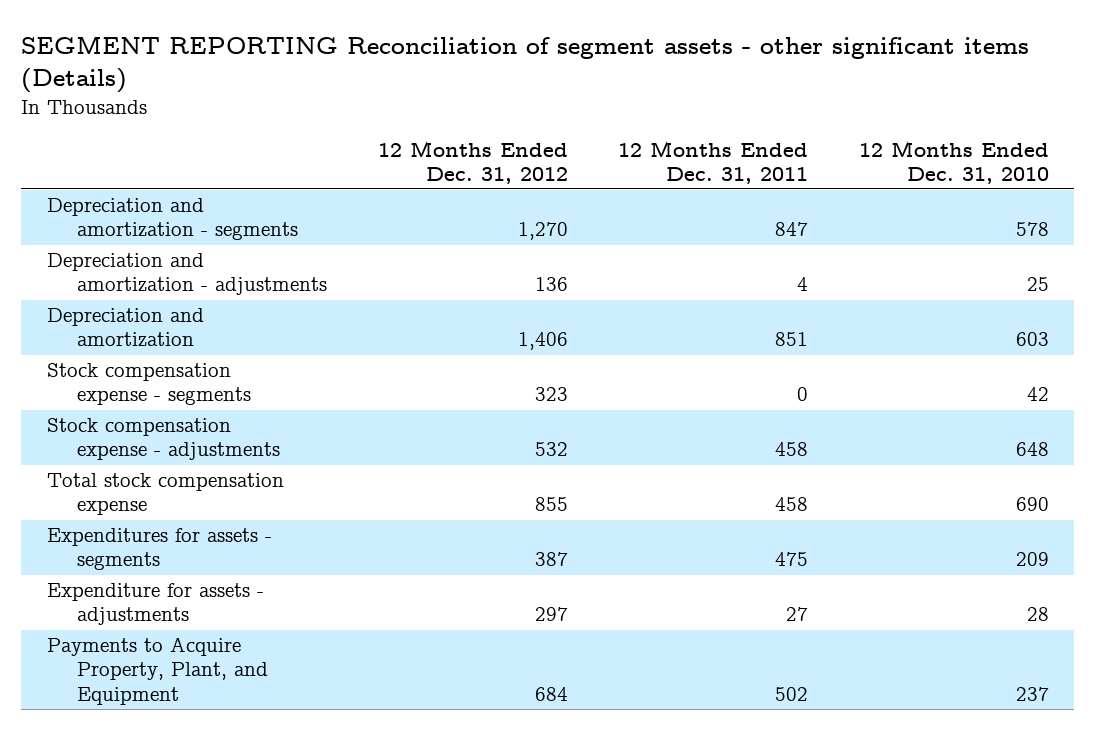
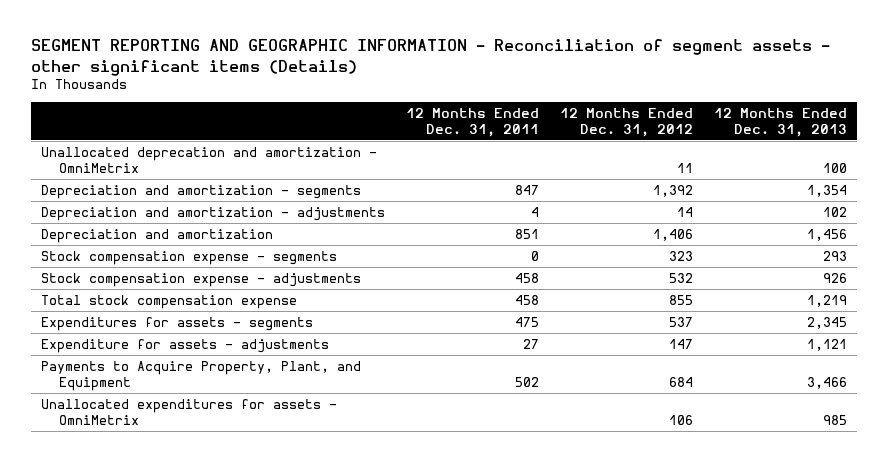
- SEGMENT REPORTING Reconciliation of segment assets - other significant items (Details)
+ SEGMENT REPORTING AND GEOGRAPHIC INFORMATION - Reconciliation of segment assets - other significant items (Details)
- | 12 Months Ended Dec. 31, 2012 | 12 Months Ended Dec. 31, 2011 | 12 Months Ended Dec. 31, 2010
+ | 12 Months Ended Dec. 31, 2011 | 12 Months Ended Dec. 31, 2012 | 12 Months Ended Dec. 31, 2013
- Depreciation and amortization - segments | 1,270 | 847 | 578
- Depreciation and amortization - adjustments | 136 | 4 | 25
+ Unallocated deprecation and amortization - OmniMetrix | | 11 | 100
+ Depreciation and amortization - segments | 847 | 1,392 | 1,354
+ Depreciation and amortization - adjustments | 4 | 14 | 102
- Expenditures for assets - segments | 387 | 475 | 209
- Expenditure for assets - adjustments | 297 | 27 | 28
+ Expenditures for assets - segments | 475 | 537 | 2,345
+ Expenditure for assets - adjustments | 27 | 147 | 1,121
+ Unallocated expenditures for assets - OmniMetrix | | 106 | 985

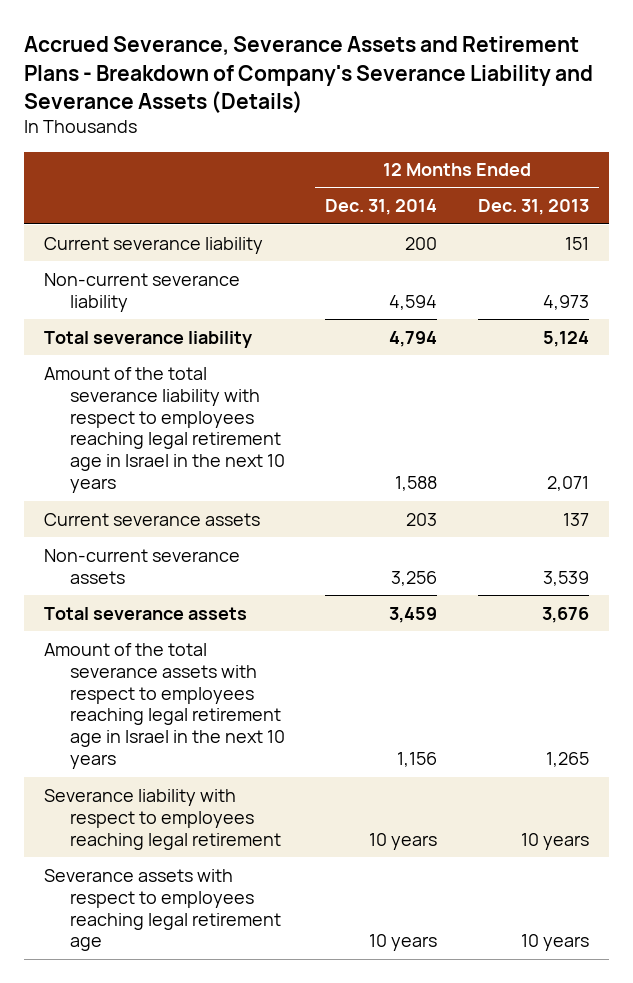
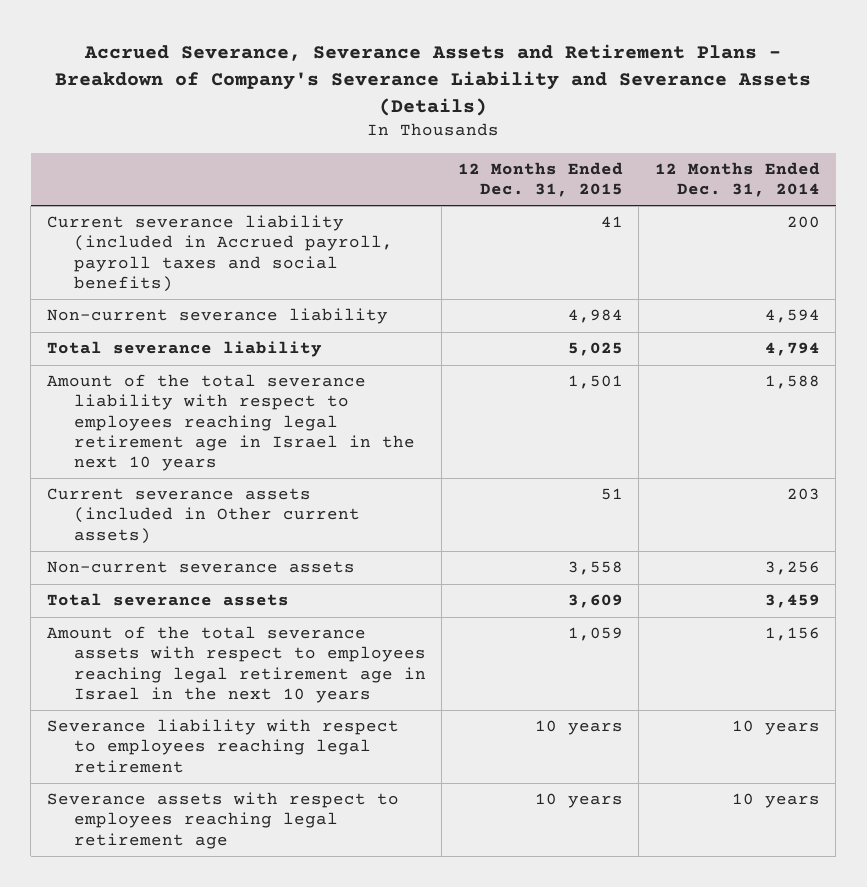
- | 12 Months Ended Dec. 31, 2014 | 12 Months Ended Dec. 31, 2013
+ | 12 Months Ended Dec. 31, 2015 | 12 Months Ended Dec. 31, 2014
- Current severance liability | 200 | 151
+ Current severance liability (included in Accrued payroll, payroll taxes and social benefits) | 41 | 200
- Current severance assets | 203 | 137
+ Current severance assets (included in Other current assets) | 51 | 203

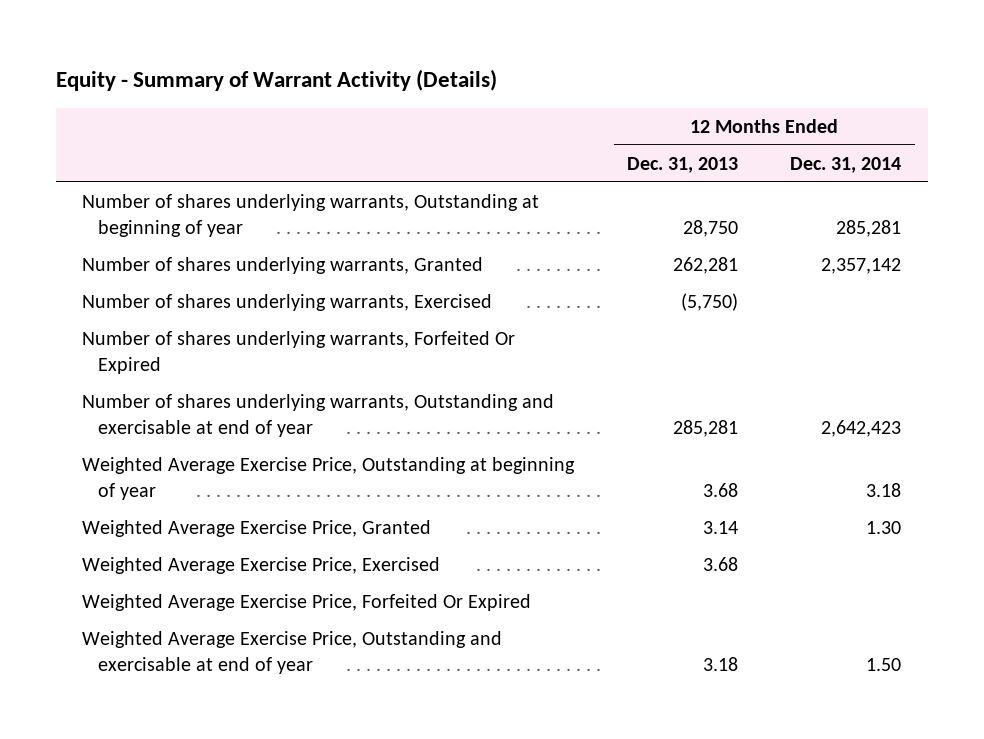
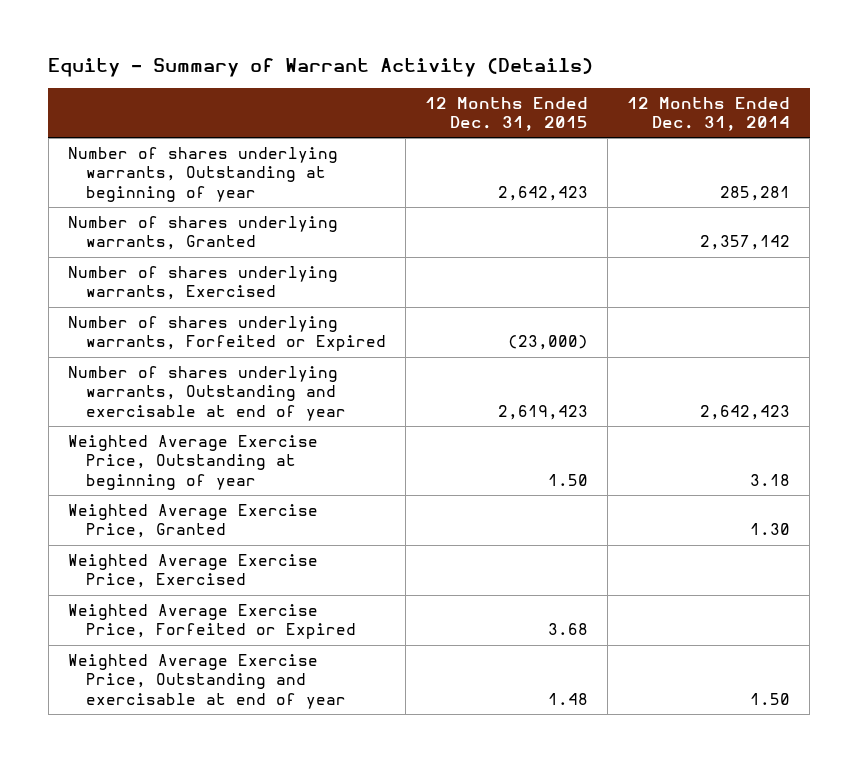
- | 12 Months Ended Dec. 31, 2013 | 12 Months Ended Dec. 31, 2014
+ | 12 Months Ended Dec. 31, 2015 | 12 Months Ended Dec. 31, 2014
- Number of shares underlying warrants, Forfeited Or Expired
+ Number of shares underlying warrants, Forfeited or Expired | (23,000) |
- Weighted Average Exercise Price, Forfeited Or Expired
+ Weighted Average Exercise Price, Forfeited or Expired | 3.68 |

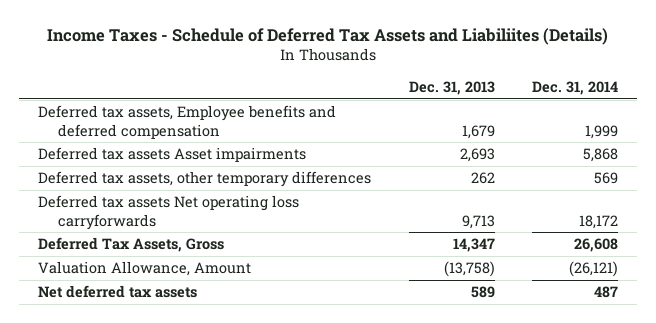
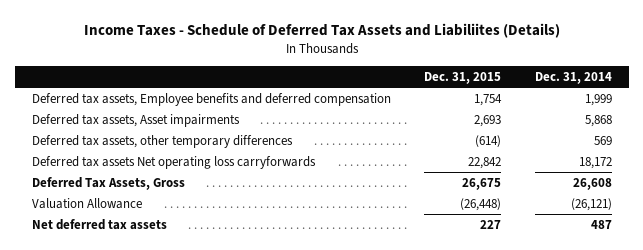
- | Dec. 31, 2013 | Dec. 31, 2014
+ | Dec. 31, 2015 | Dec. 31, 2014
- Deferred tax assets Asset impairments | 2,693 | 5,868
+ Deferred tax assets, Asset impairments | 2,693 | 5,868
- Valuation Allowance, Amount | (13,758) | (26,121)
+ Valuation Allowance | (26,448) | (26,121)

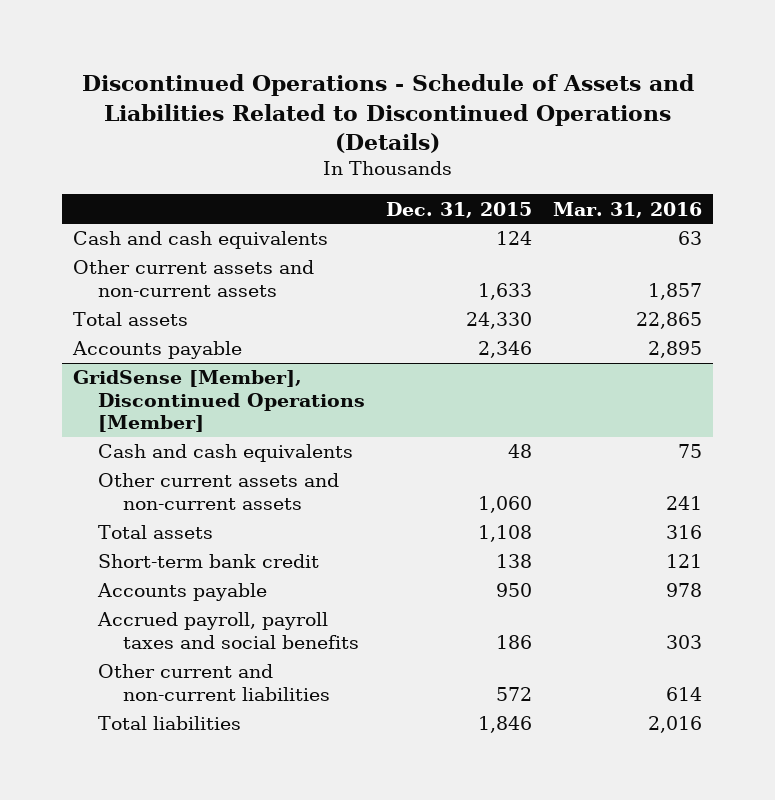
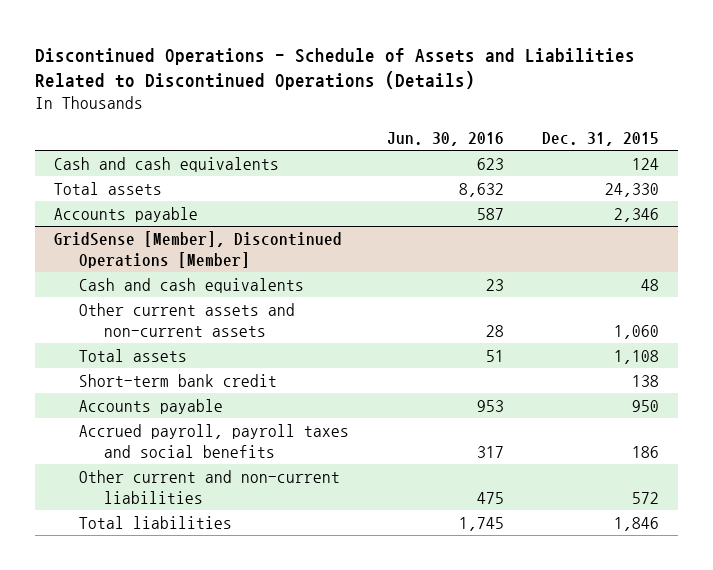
- | Dec. 31, 2015 | Mar. 31, 2016
+ | Jun. 30, 2016 | Dec. 31, 2015
- Other current assets and non-current assets | 1,633 | 1,857

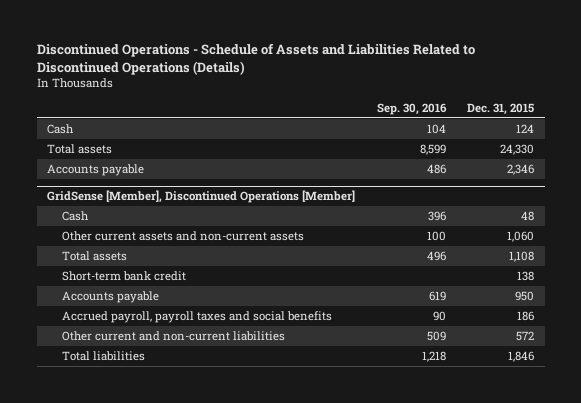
- | Jun. 30, 2016 | Dec. 31, 2015
+ | Sep. 30, 2016 | Dec. 31, 2015
- Cash and cash equivalents | 623 | 124
+ Cash | 104 | 124
@ GridSense [Member], Discontinued Operations [Member]
- Cash and cash equivalents | 23 | 48
+ Cash | 396 | 48

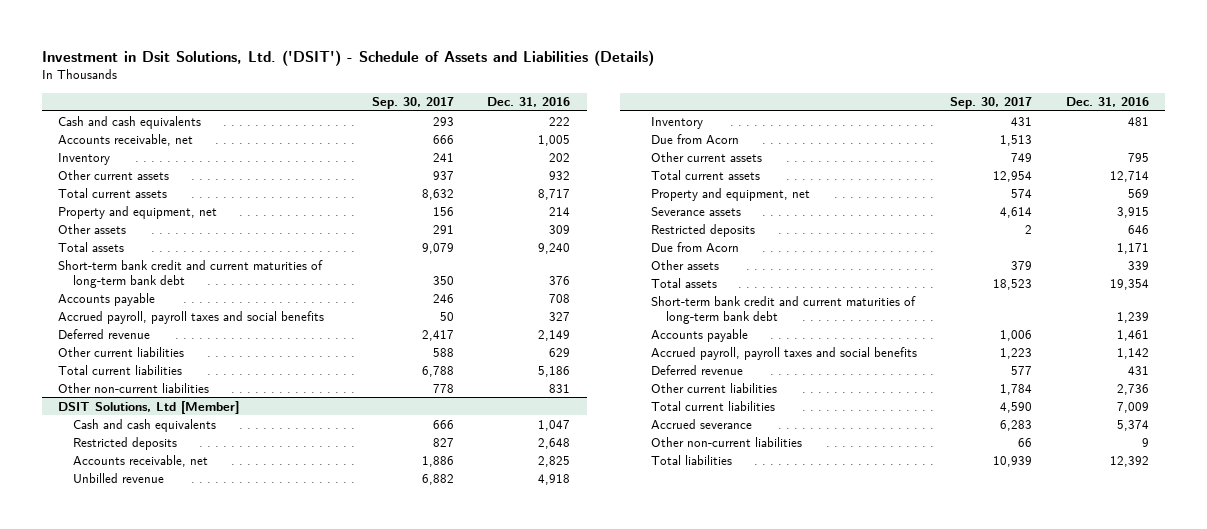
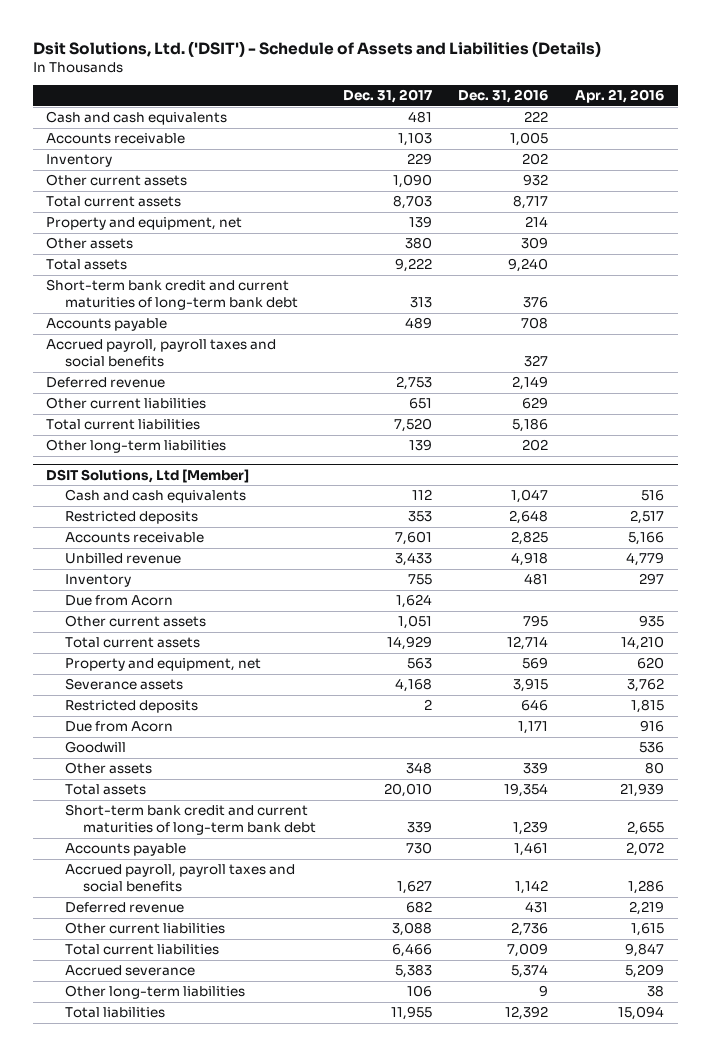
- Investment in Dsit Solutions, Ltd. ('DSIT') - Schedule of Assets and Liabilities (Details)
+ Dsit Solutions, Ltd. ('DSIT') - Schedule of Assets and Liabilities (Details)
- | Sep. 30, 2017 | Dec. 31, 2016
+ | Dec. 31, 2017 | Dec. 31, 2016 | Apr. 21, 2016
- Accounts receivable, net | 666 | 1,005
+ Accounts receivable | 1,103 | 1,005 |
- Other non-current liabilities | 778 | 831
+ Other long-term liabilities | 139 | 202 |
@ DSIT Solutions, Ltd [Member]
- Accounts receivable, net | 1,886 | 2,825
+ Accounts receivable | 7,601 | 2,825 | 5,166
+ Goodwill | | | 536
- Other non-current liabilities | 66 | 9
+ Other long-term liabilities | 106 | 9 | 38

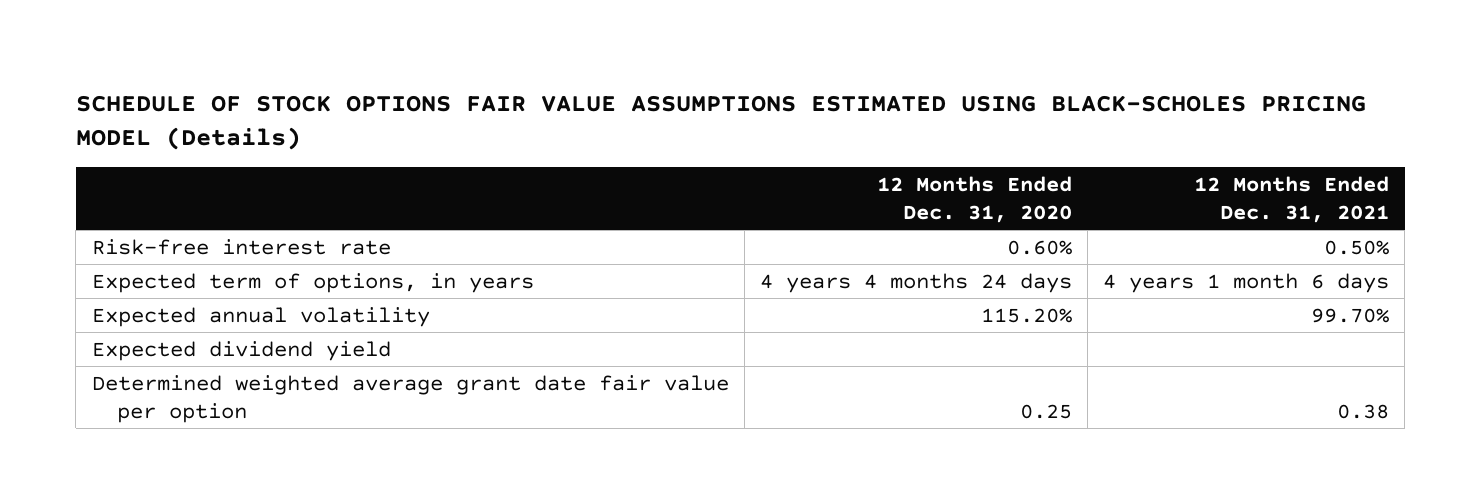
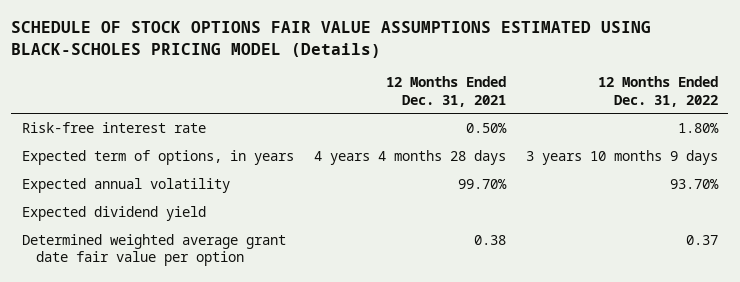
- | 12 Months Ended Dec. 31, 2020 | 12 Months Ended Dec. 31, 2021
+ | 12 Months Ended Dec. 31, 2021 | 12 Months Ended Dec. 31, 2022
- Expected term of options, in years | 4 years 4 months 24 days | 4 years 1 month 6 days
+ Expected term of options, in years | 4 years 4 months 28 days | 3 years 10 months 9 days

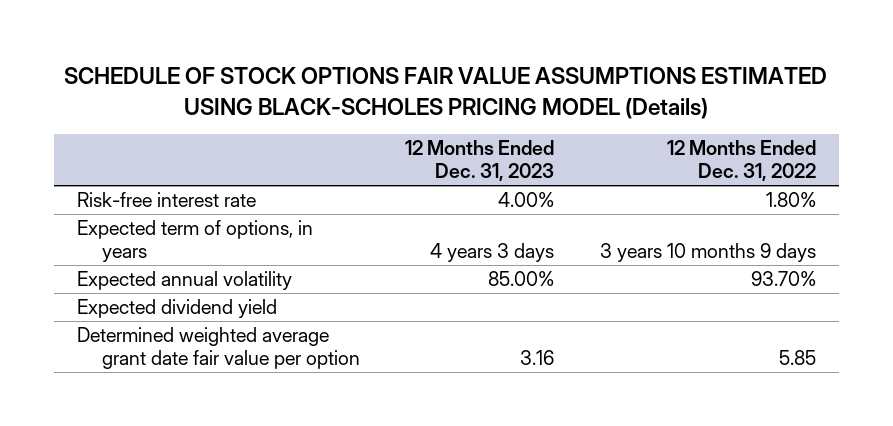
- | 12 Months Ended Dec. 31, 2021 | 12 Months Ended Dec. 31, 2022
+ | 12 Months Ended Dec. 31, 2023 | 12 Months Ended Dec. 31, 2022
- Determined weighted average grant date fair value per option | 0.38 | 0.37
+ Determined weighted average grant date fair value per option | 3.16 | 5.85

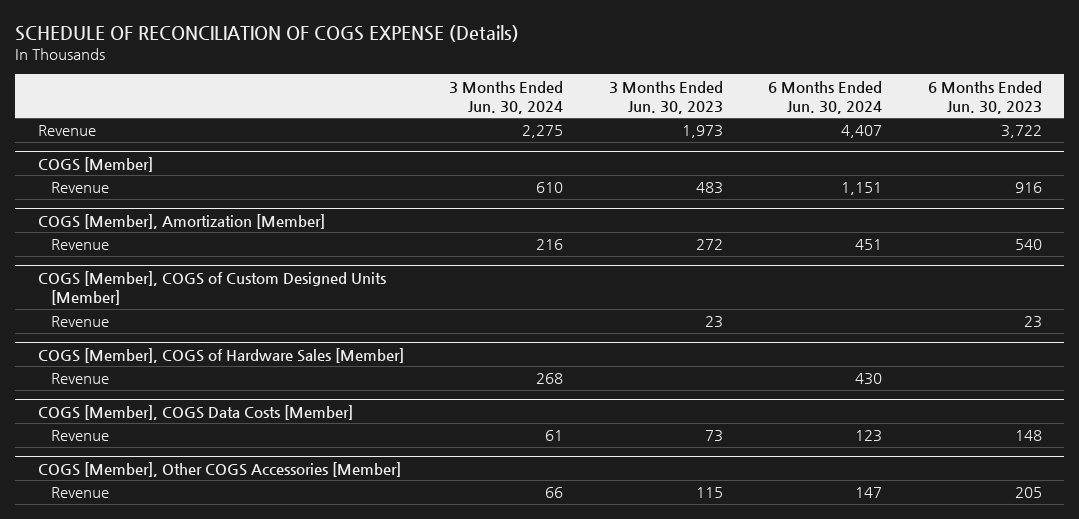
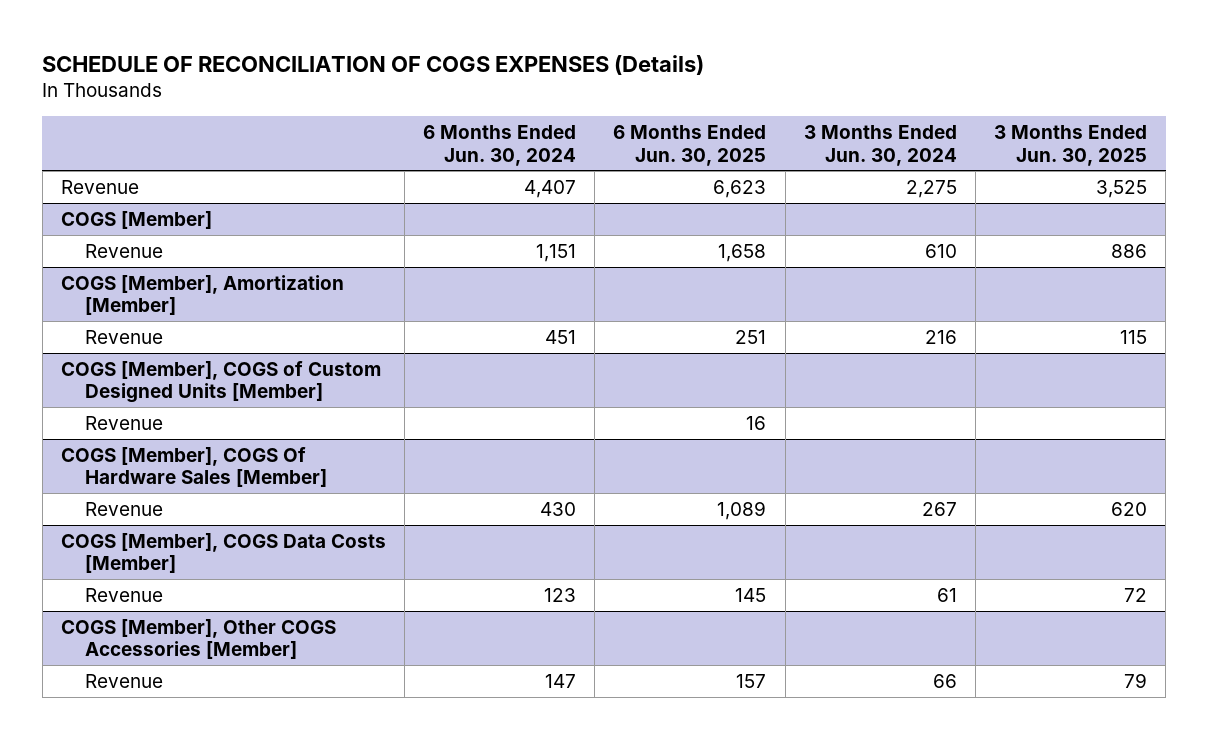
- SCHEDULE OF RECONCILIATION OF COGS EXPENSE (Details)
+ SCHEDULE OF RECONCILIATION OF COGS EXPENSES (Details)
- | 3 Months Ended Jun. 30, 2024 | 3 Months Ended Jun. 30, 2023 | 6 Months Ended Jun. 30, 2024 | 6 Months Ended Jun. 30, 2023
+ | 6 Months Ended Jun. 30, 2024 | 6 Months Ended Jun. 30, 2025 | 3 Months Ended Jun. 30, 2024 | 3 Months Ended Jun. 30, 2025
- COGS [Member], COGS of Hardware Sales [Member]
- Revenue | 268 | | 430 |
+ COGS [Member], COGS Of Hardware Sales [Member]
+ Revenue | 430 | 1,089 | 267 | 620

